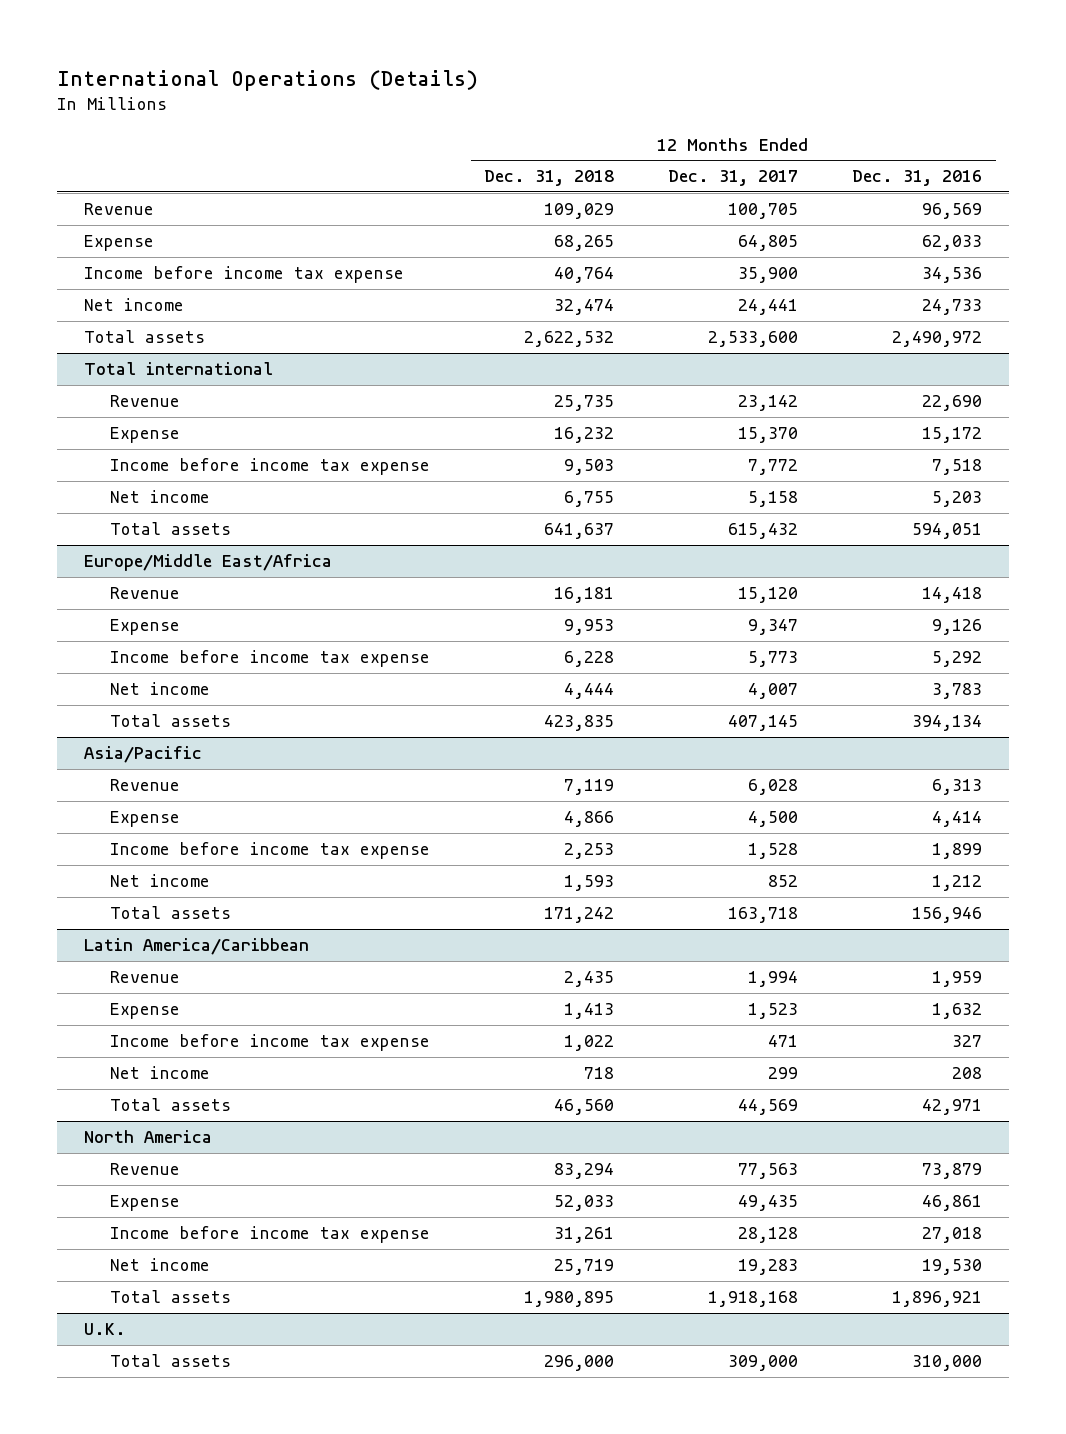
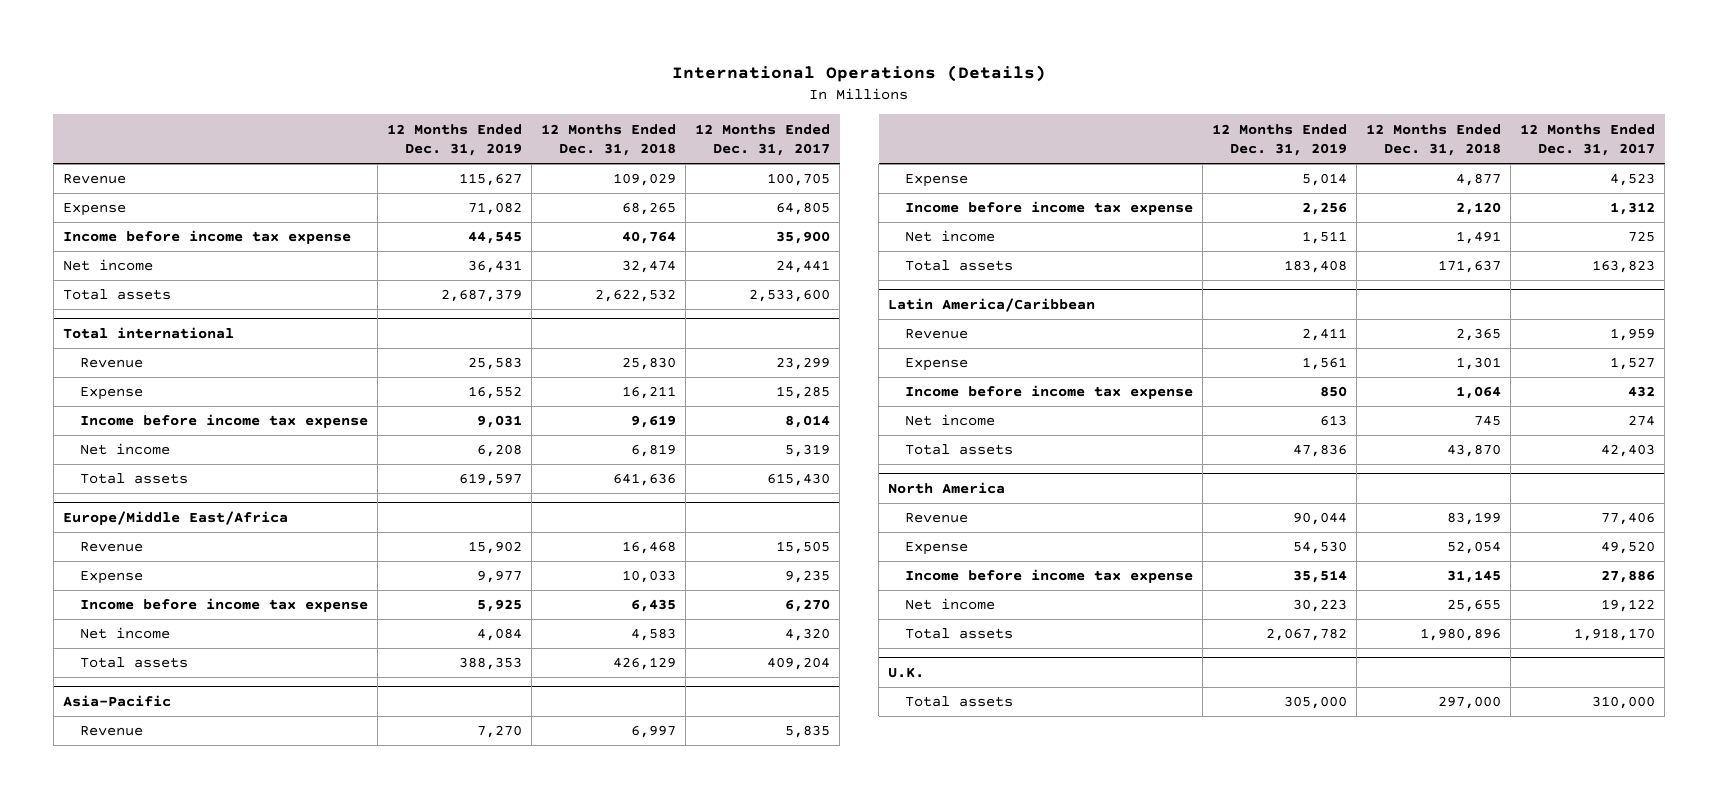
- | 12 Months Ended Dec. 31, 2018 | 12 Months Ended Dec. 31, 2017 | 12 Months Ended Dec. 31, 2016
+ | 12 Months Ended Dec. 31, 2019 | 12 Months Ended Dec. 31, 2018 | 12 Months Ended Dec. 31, 2017
@ Total international
- Revenue | 25,735 | 23,142 | 22,690
- Expense | 16,232 | 15,370 | 15,172
- Income before income tax expense | 9,503 | 7,772 | 7,518
- Net income | 6,755 | 5,158 | 5,203
- Total assets | 641,637 | 615,432 | 594,051
+ Revenue | 25,583 | 25,830 | 23,299
+ Expense | 16,552 | 16,211 | 15,285
+ Income before income tax expense | 9,031 | 9,619 | 8,014
+ Net income | 6,208 | 6,819 | 5,319
+ Total assets | 619,597 | 641,636 | 615,430
@ Europe/Middle East/Africa
- Revenue | 16,181 | 15,120 | 14,418
- Expense | 9,953 | 9,347 | 9,126
- Income before income tax expense | 6,228 | 5,773 | 5,292
- Net income | 4,444 | 4,007 | 3,783
- Total assets | 423,835 | 407,145 | 394,134
- Asia/Pacific
- Revenue | 7,119 | 6,028 | 6,313
- Expense | 4,866 | 4,500 | 4,414
- Income before income tax expense | 2,253 | 1,528 | 1,899
- Net income | 1,593 | 852 | 1,212
- Total assets | 171,242 | 163,718 | 156,946
@ Europe/Middle East/Africa
+ Revenue | 15,902 | 16,468 | 15,505
+ Expense | 9,977 | 10,033 | 9,235
+ Income before income tax expense | 5,925 | 6,435 | 6,270
+ Net income | 4,084 | 4,583 | 4,320
+ Total assets | 388,353 | 426,129 | 409,204
+ Asia-Pacific
+ Revenue | 7,270 | 6,997 | 5,835
+ Expense | 5,014 | 4,877 | 4,523
+ Income before income tax expense | 2,256 | 2,120 | 1,312
+ Net income | 1,511 | 1,491 | 725
+ Total assets | 183,408 | 171,637 | 163,823
@ Latin America/Caribbean
- Revenue | 2,435 | 1,994 | 1,959
- Expense | 1,413 | 1,523 | 1,632
- Income before income tax expense | 1,022 | 471 | 327
- Net income | 718 | 299 | 208
- Total assets | 46,560 | 44,569 | 42,971
+ Revenue | 2,411 | 2,365 | 1,959
+ Expense | 1,561 | 1,301 | 1,527
+ Income before income tax expense | 850 | 1,064 | 432
+ Net income | 613 | 745 | 274
+ Total assets | 47,836 | 43,870 | 42,403
@ North America
- Revenue | 83,294 | 77,563 | 73,879
- Expense | 52,033 | 49,435 | 46,861
- Income before income tax expense | 31,261 | 28,128 | 27,018
- Net income | 25,719 | 19,283 | 19,530
- Total assets | 1,980,895 | 1,918,168 | 1,896,921
+ Revenue | 90,044 | 83,199 | 77,406
+ Expense | 54,530 | 52,054 | 49,520
+ Income before income tax expense | 35,514 | 31,145 | 27,886
+ Net income | 30,223 | 25,655 | 19,122
+ Total assets | 2,067,782 | 1,980,896 | 1,918,170
@ U.K.
- Total assets | 296,000 | 309,000 | 310,000
+ Total assets | 305,000 | 297,000 | 310,000

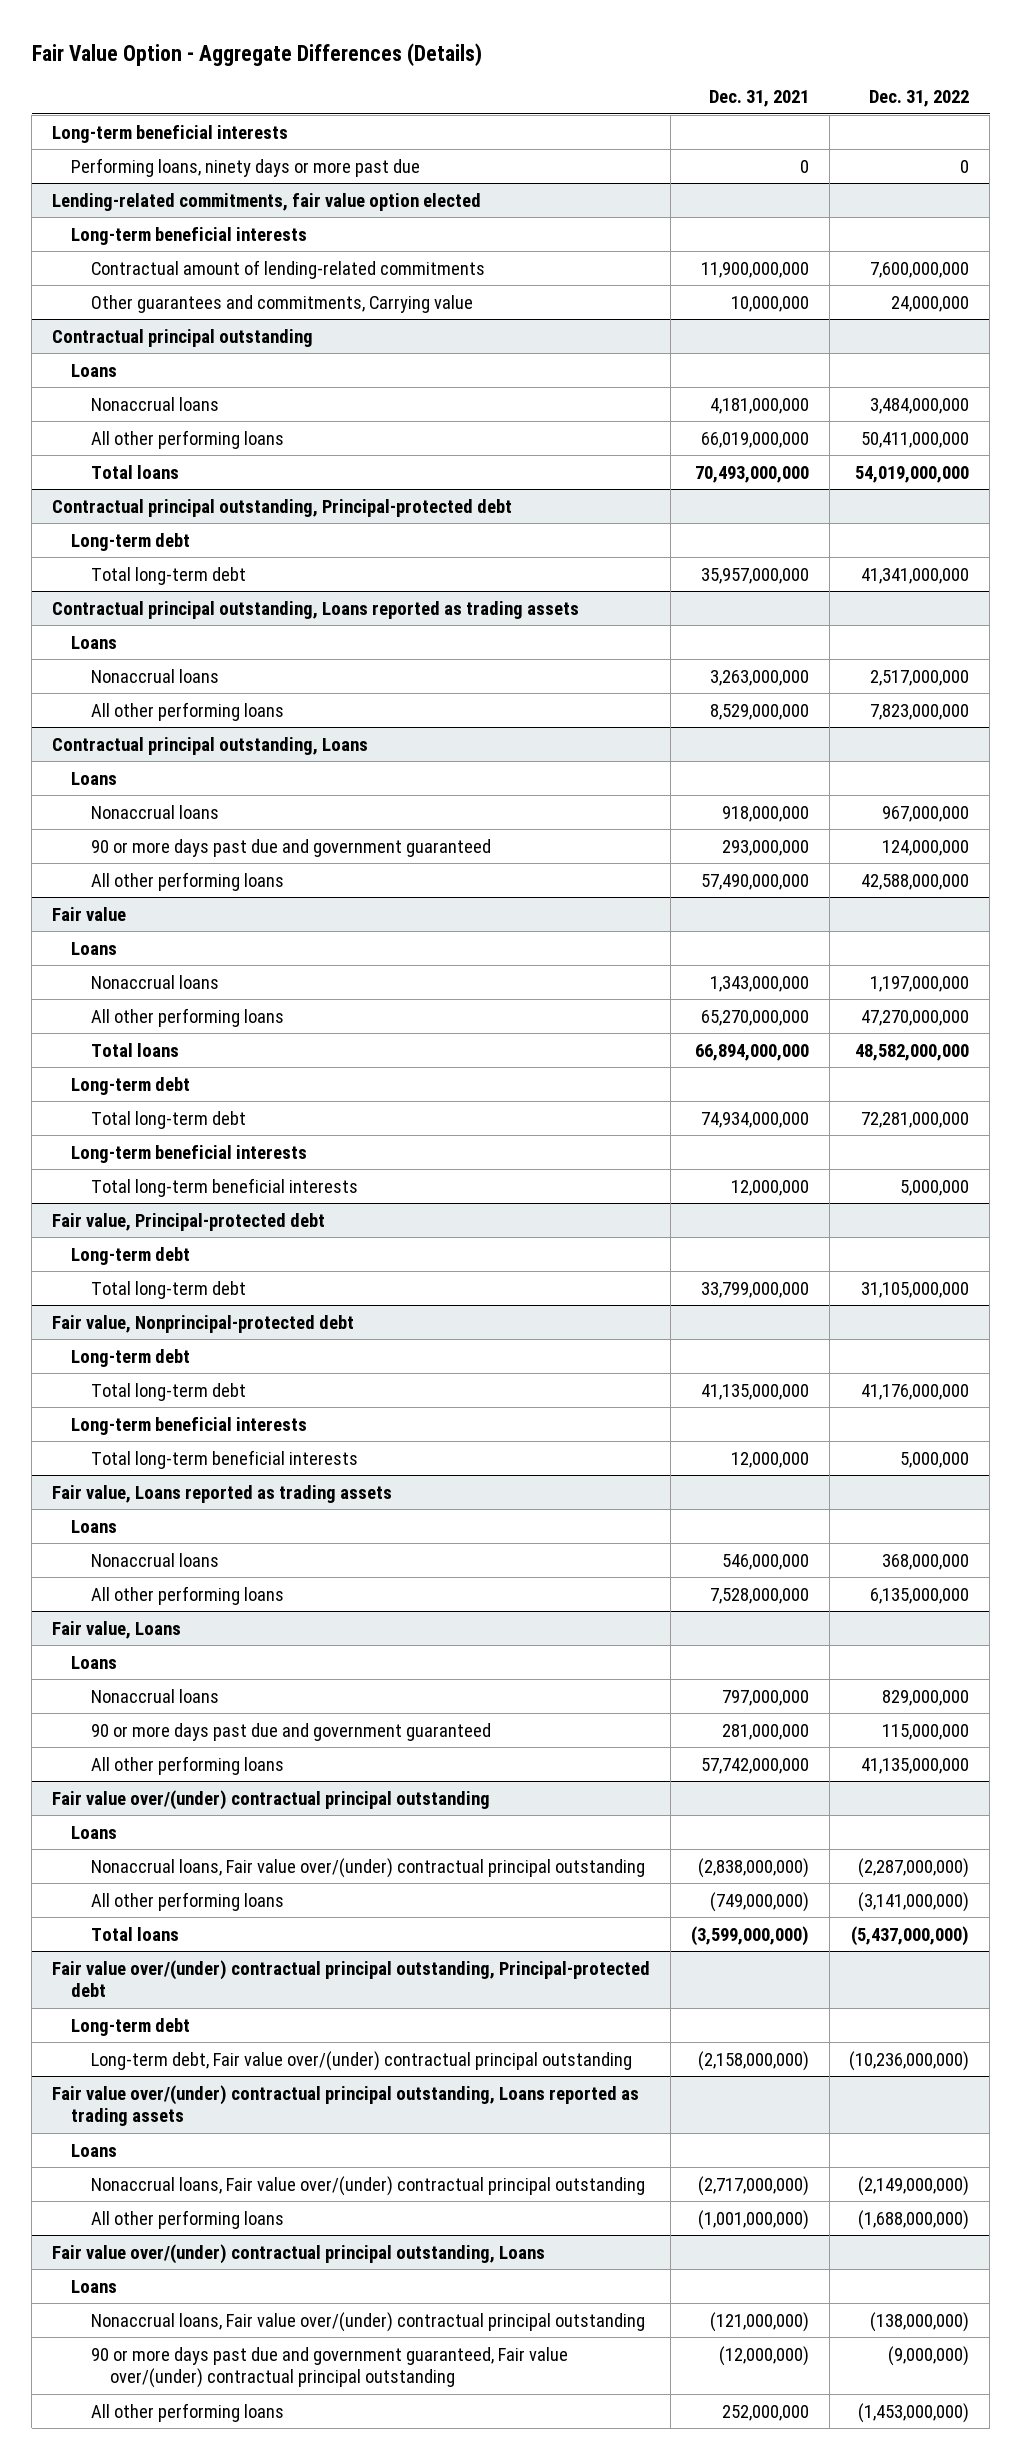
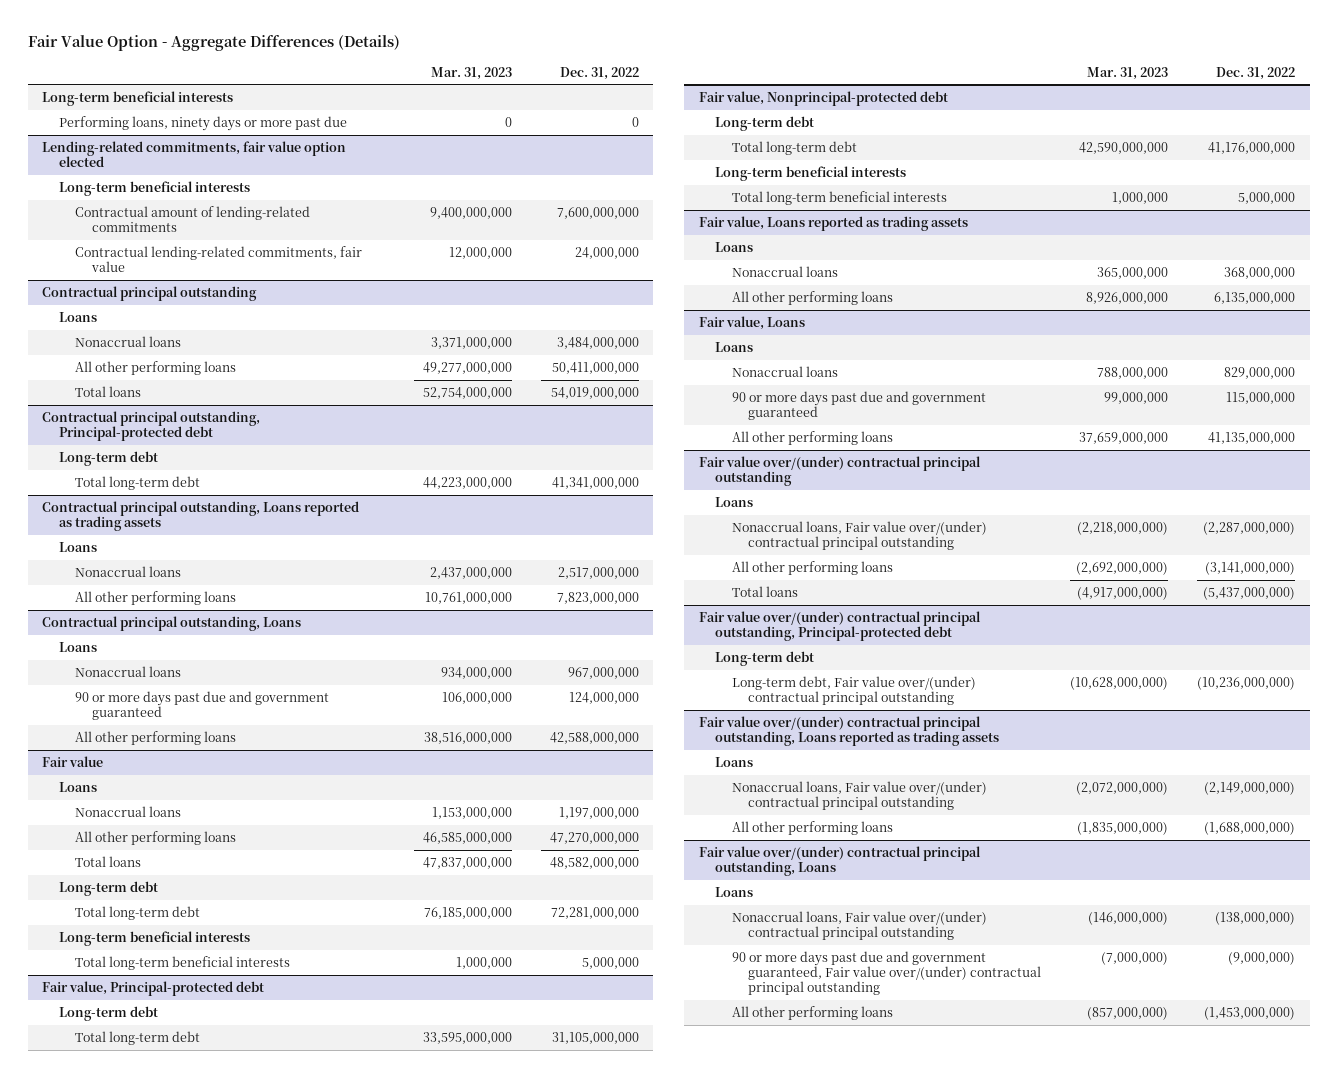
- | Dec. 31, 2021 | Dec. 31, 2022
+ | Mar. 31, 2023 | Dec. 31, 2022
@ Lending-related commitments, fair value option elected
- Other guarantees and commitments, Carrying value | 10,000,000 | 24,000,000
+ Contractual lending-related commitments, fair value | 12,000,000 | 24,000,000

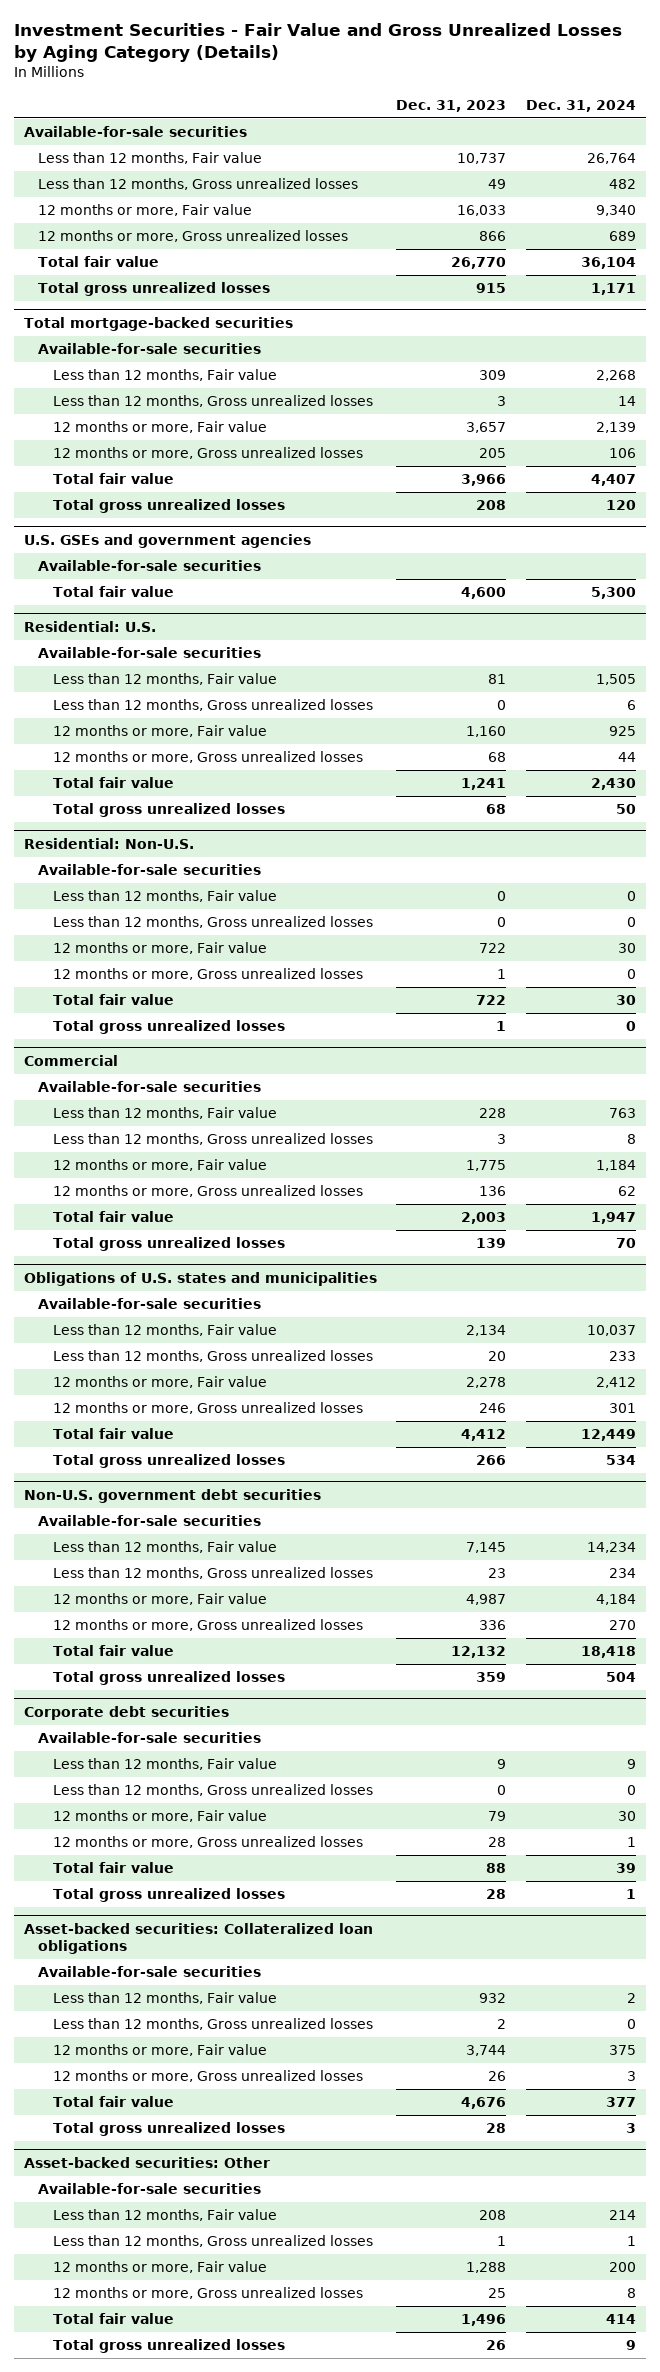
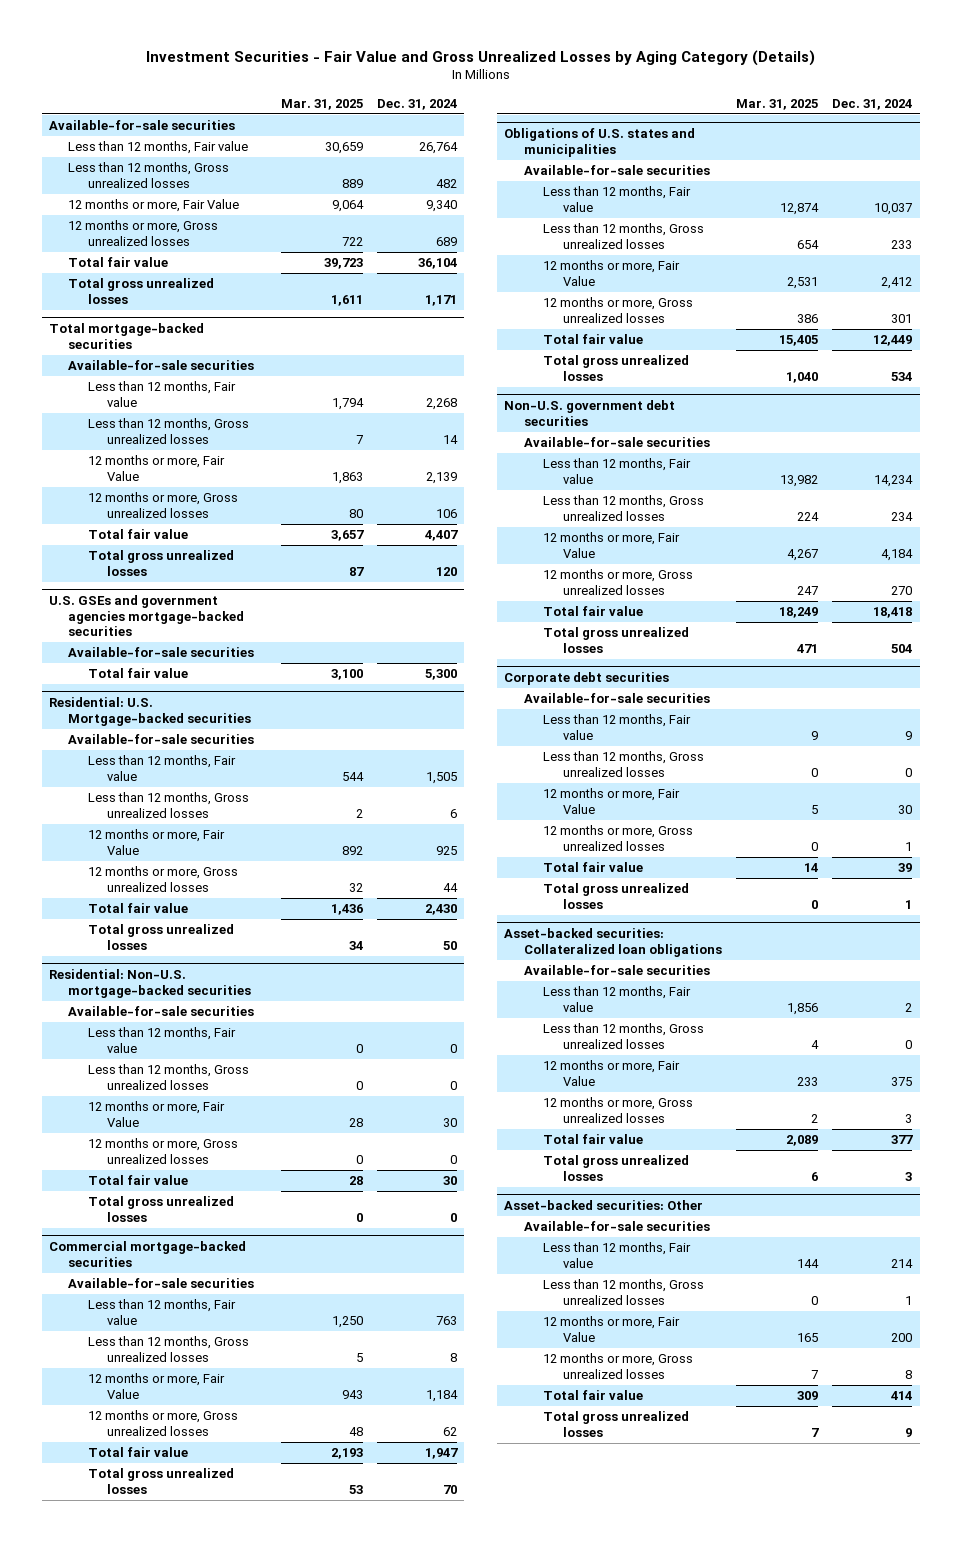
- | Dec. 31, 2023 | Dec. 31, 2024
+ | Mar. 31, 2025 | Dec. 31, 2024
- 12 months or more, Fair value | 16,033 | 9,340
+ 12 months or more, Fair Value | 9,064 | 9,340
@ Total mortgage-backed securities
- 12 months or more, Fair value | 3,657 | 2,139
+ 12 months or more, Fair Value | 1,863 | 2,139
- U.S. GSEs and government agencies
+ U.S. GSEs and government agencies mortgage-backed securities
- Residential: U.S.
+ Residential: U.S. Mortgage-backed securities
- 12 months or more, Fair value | 1,160 | 925
+ 12 months or more, Fair Value | 892 | 925
- Residential: Non-U.S.
+ Residential: Non-U.S. mortgage-backed securities
- 12 months or more, Fair value | 722 | 30
+ 12 months or more, Fair Value | 28 | 30
- Commercial
+ Commercial mortgage-backed securities
- 12 months or more, Fair value | 1,775 | 1,184
+ 12 months or more, Fair Value | 943 | 1,184
@ Obligations of U.S. states and municipalities
- 12 months or more, Fair value | 2,278 | 2,412
+ 12 months or more, Fair Value | 2,531 | 2,412
@ Non-U.S. government debt securities
- 12 months or more, Fair value | 4,987 | 4,184
+ 12 months or more, Fair Value | 4,267 | 4,184
@ Corporate debt securities
- 12 months or more, Fair value | 79 | 30
+ 12 months or more, Fair Value | 5 | 30
@ Asset-backed securities: Collateralized loan obligations
- 12 months or more, Fair value | 3,744 | 375
+ 12 months or more, Fair Value | 233 | 375
@ Asset-backed securities: Other
- 12 months or more, Fair value | 1,288 | 200
+ 12 months or more, Fair Value | 165 | 200

